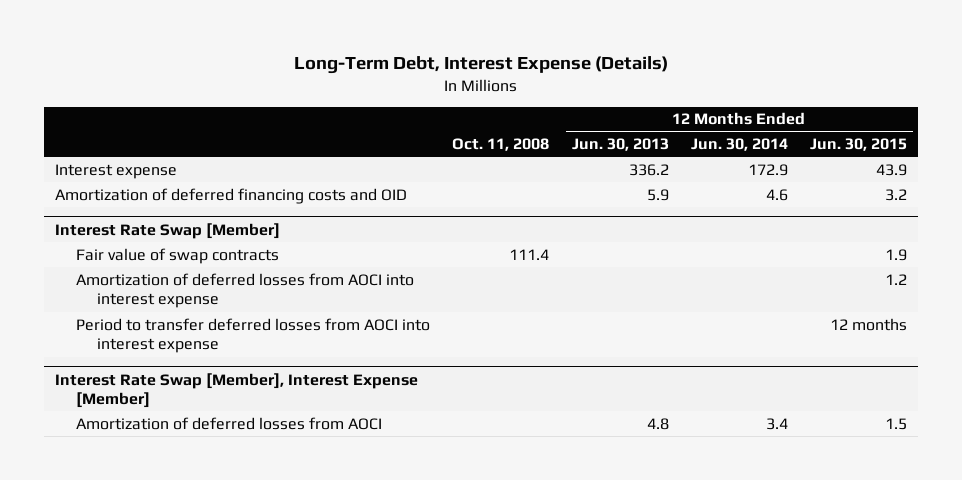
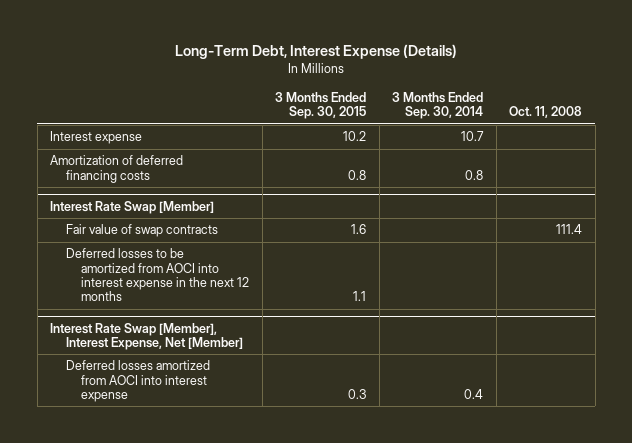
- | Oct. 11, 2008 | 12 Months Ended Jun. 30, 2013 | 12 Months Ended Jun. 30, 2014 | 12 Months Ended Jun. 30, 2015
+ | 3 Months Ended Sep. 30, 2015 | 3 Months Ended Sep. 30, 2014 | Oct. 11, 2008
- Amortization of deferred financing costs and OID | | 5.9 | 4.6 | 3.2
+ Amortization of deferred financing costs | 0.8 | 0.8 |
@ Interest Rate Swap [Member]
- Amortization of deferred losses from AOCI into interest expense | | | | 1.2
- Period to transfer deferred losses from AOCI into interest expense | | | | 12 months
- Interest Rate Swap [Member], Interest Expense [Member]
- Amortization of deferred losses from AOCI | | 4.8 | 3.4 | 1.5
@ Interest Rate Swap [Member]
+ Deferred losses to be amortized from AOCI into interest expense in the next 12 months | 1.1 | |
+ Interest Rate Swap [Member], Interest Expense, Net [Member]
+ Deferred losses amortized from AOCI into interest expense | 0.3 | 0.4 |

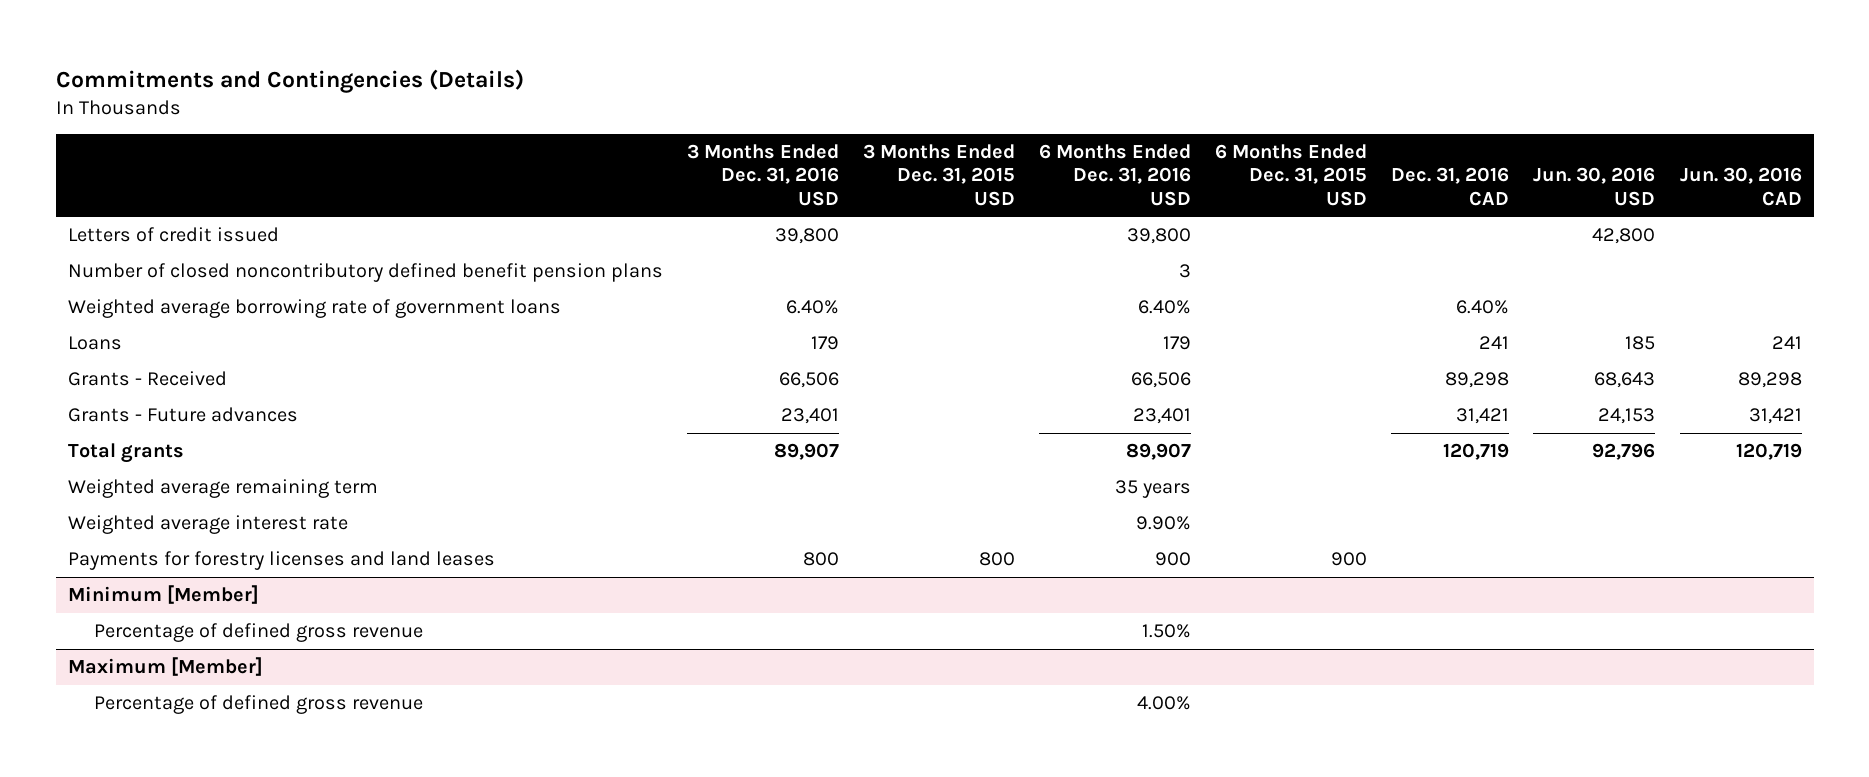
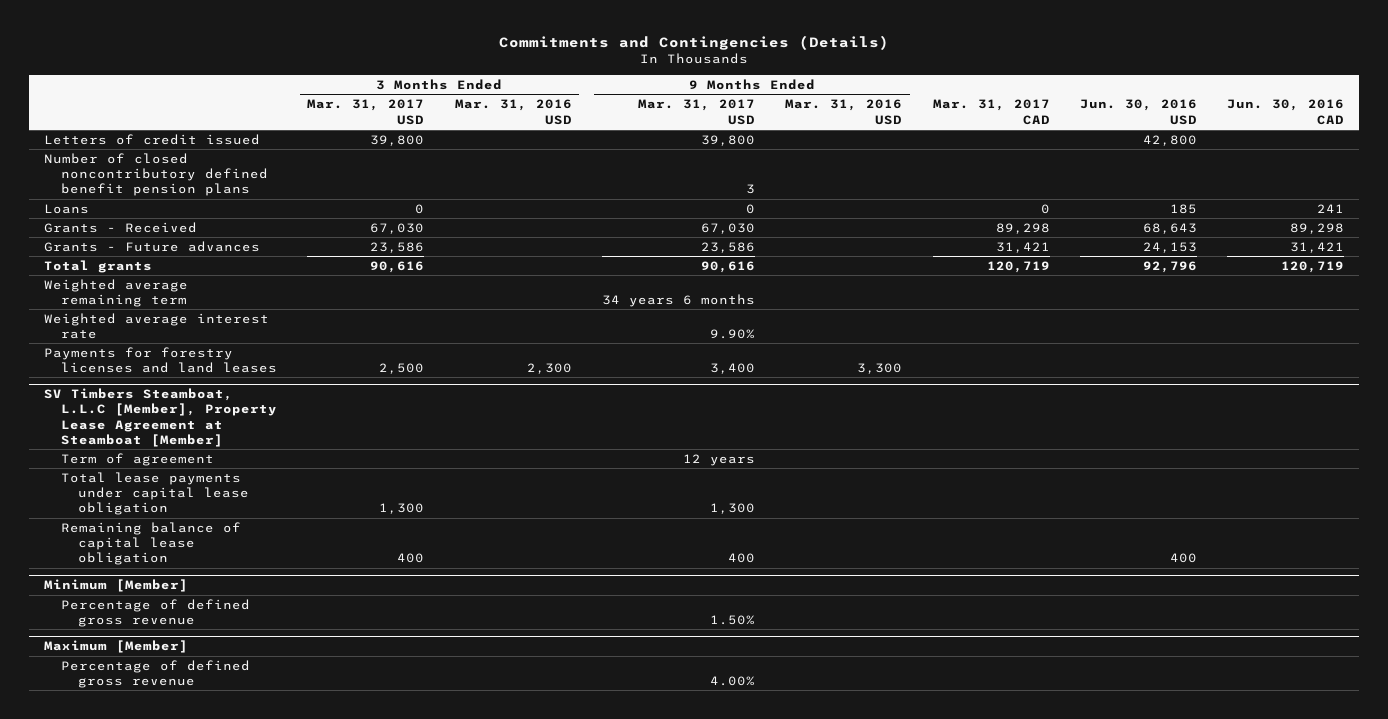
- | 3 Months Ended Dec. 31, 2016 USD | 3 Months Ended Dec. 31, 2015 USD | 6 Months Ended Dec. 31, 2016 USD | 6 Months Ended Dec. 31, 2015 USD | Dec. 31, 2016 CAD | Jun. 30, 2016 USD | Jun. 30, 2016 CAD
+ | 3 Months Ended Mar. 31, 2017 USD | 3 Months Ended Mar. 31, 2016 USD | 9 Months Ended Mar. 31, 2017 USD | 9 Months Ended Mar. 31, 2016 USD | Mar. 31, 2017 CAD | Jun. 30, 2016 USD | Jun. 30, 2016 CAD
- Weighted average borrowing rate of government loans | 6.40% | | 6.40% | | 6.40% | |
+ SV Timbers Steamboat, L.L.C [Member], Property Lease Agreement at Steamboat [Member]
+ Term of agreement | | | 12 years | | | |
+ Total lease payments under capital lease obligation | 1,300 | | 1,300 | | | |
+ Remaining balance of capital lease obligation | 400 | | 400 | | | 400 |

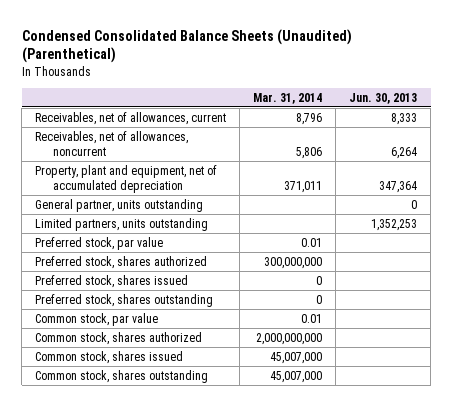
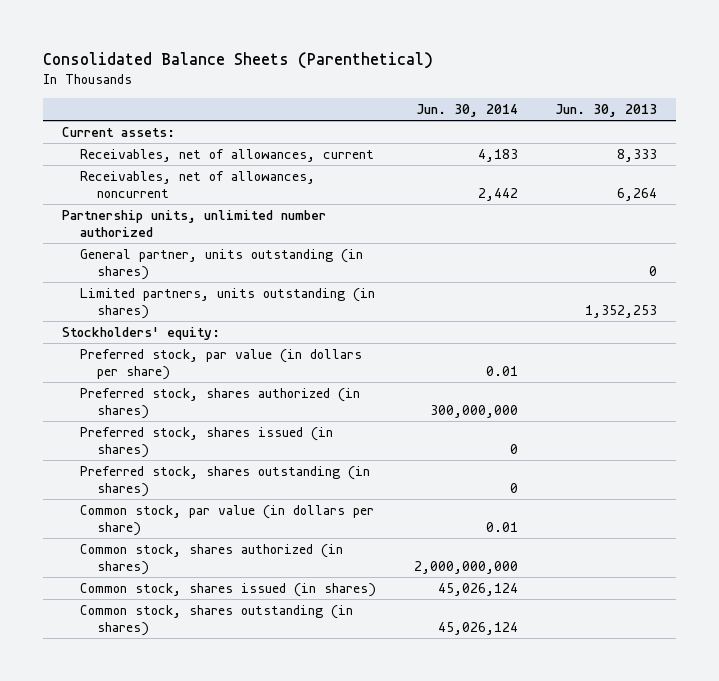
- Condensed Consolidated Balance Sheets (Unaudited) (Parenthetical)
+ Consolidated Balance Sheets (Parenthetical)
- | Mar. 31, 2014 | Jun. 30, 2013
+ | Jun. 30, 2014 | Jun. 30, 2013
+ Current assets:
- Property, plant and equipment, net of accumulated depreciation | 371,011 | 347,364
- General partner, units outstanding | | 0
- Limited partners, units outstanding | | 1,352,253
- Preferred stock, par value | 0.01 |
- Preferred stock, shares authorized | 300,000,000 |
- Preferred stock, shares issued | 0 |
- Preferred stock, shares outstanding | 0 |
- Common stock, par value | 0.01 |
- Common stock, shares authorized | 2,000,000,000 |
- Common stock, shares issued | 45,007,000 |
- Common stock, shares outstanding | 45,007,000 |
+ Partnership units, unlimited number authorized
+ General partner, units outstanding (in shares) | | 0
+ Limited partners, units outstanding (in shares) | | 1,352,253
+ Stockholders' equity:
+ Preferred stock, par value (in dollars per share) | 0.01 |
+ Preferred stock, shares authorized (in shares) | 300,000,000 |
+ Preferred stock, shares issued (in shares) | 0 |
+ Preferred stock, shares outstanding (in shares) | 0 |
+ Common stock, par value (in dollars per share) | 0.01 |
+ Common stock, shares authorized (in shares) | 2,000,000,000 |
+ Common stock, shares issued (in shares) | 45,026,124 |
+ Common stock, shares outstanding (in shares) | 45,026,124 |

